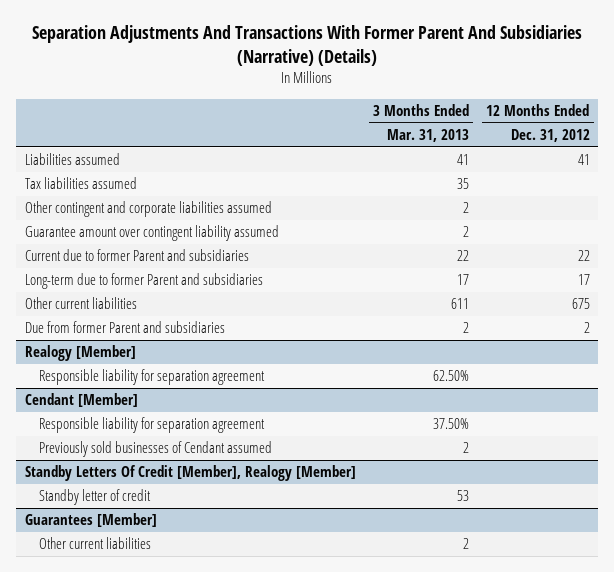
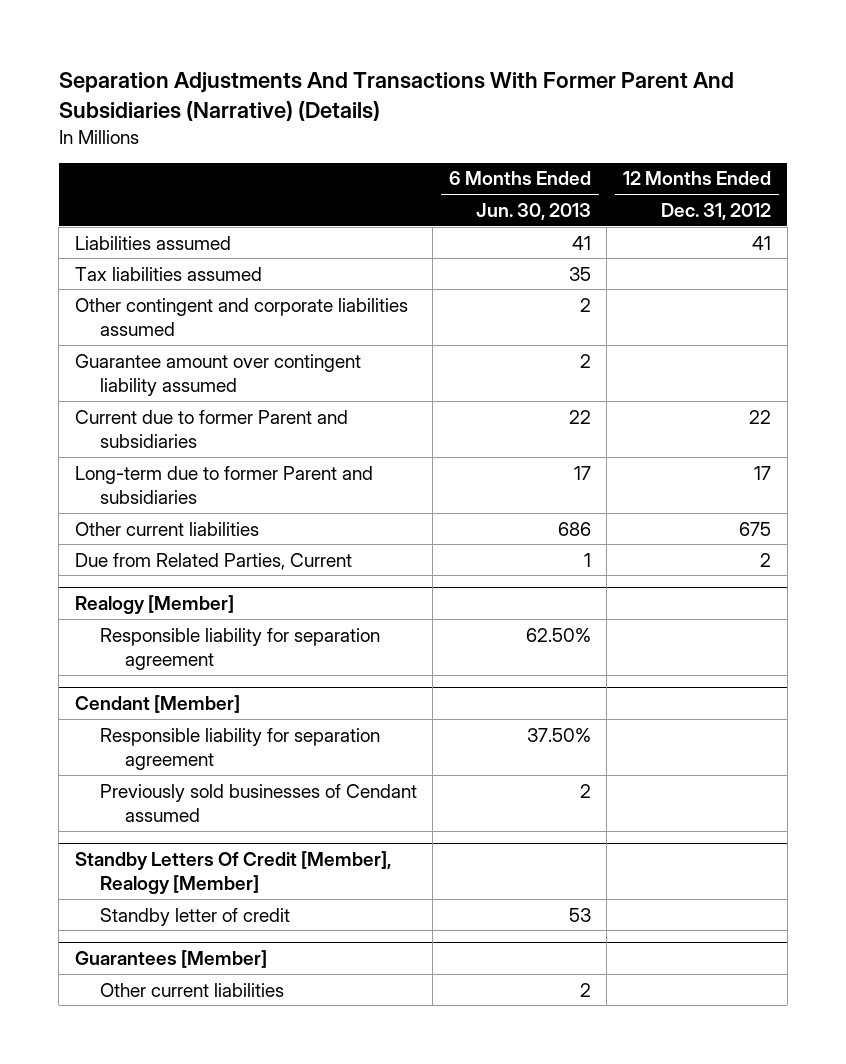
- | 3 Months Ended Mar. 31, 2013 | 12 Months Ended Dec. 31, 2012
+ | 6 Months Ended Jun. 30, 2013 | 12 Months Ended Dec. 31, 2012
- Due from former Parent and subsidiaries | 2 | 2
+ Due from Related Parties, Current | 1 | 2

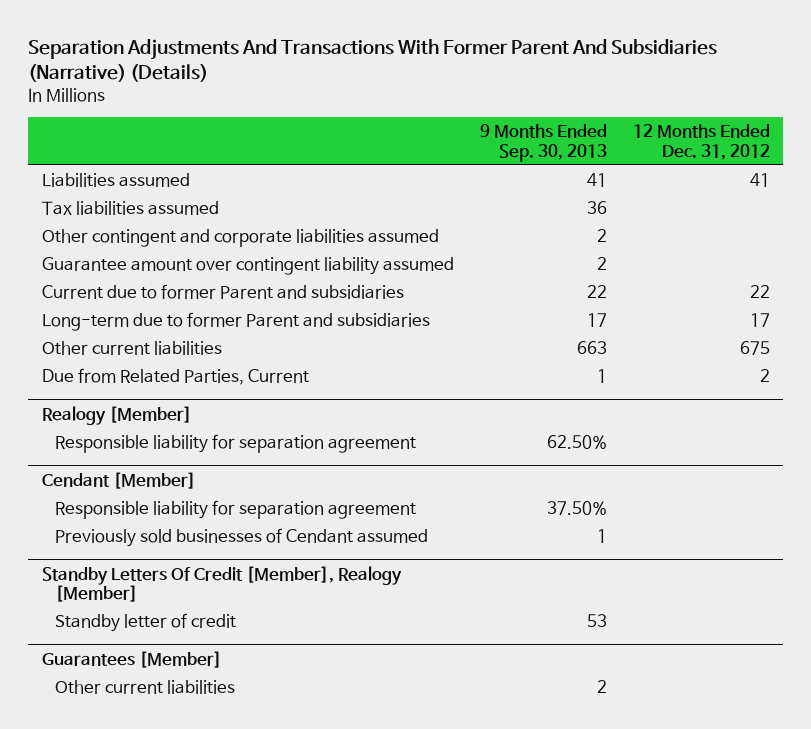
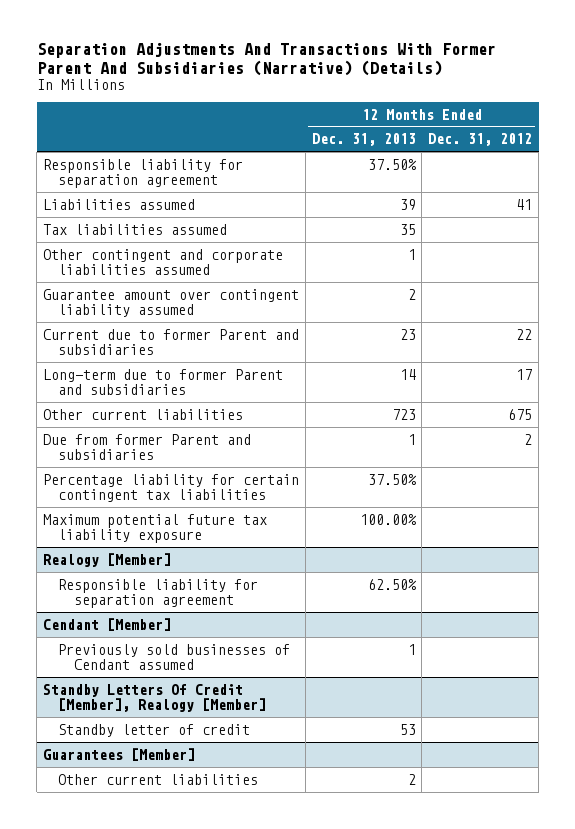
- | 9 Months Ended Sep. 30, 2013 | 12 Months Ended Dec. 31, 2012
+ | 12 Months Ended Dec. 31, 2013 | 12 Months Ended Dec. 31, 2012
+ Responsible liability for separation agreement | 37.50% |
- Due from Related Parties, Current | 1 | 2
+ Due from former Parent and subsidiaries | 1 | 2
+ Percentage liability for certain contingent tax liabilities | 37.50% |
+ Maximum potential future tax liability exposure | 100.00% |
@ Cendant [Member]
- Responsible liability for separation agreement | 37.50% |

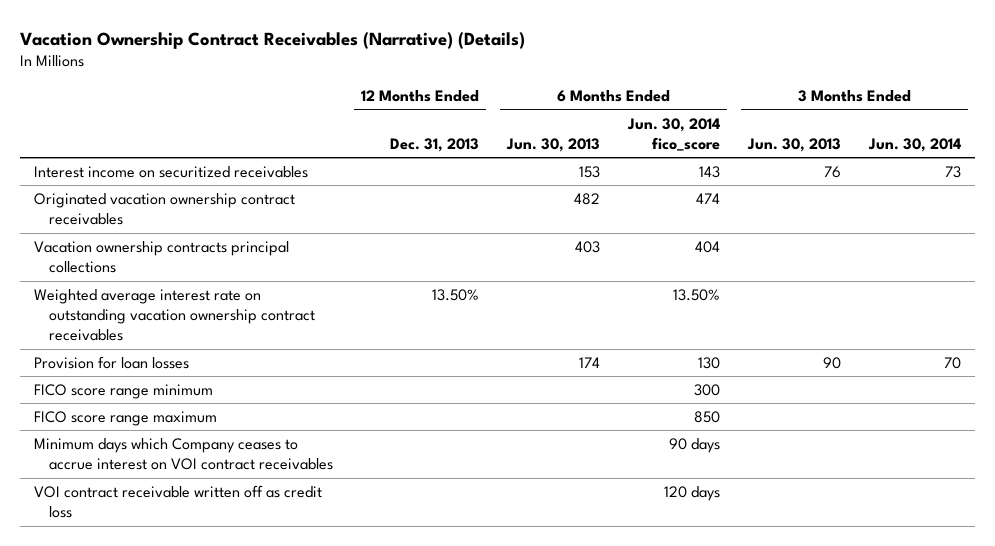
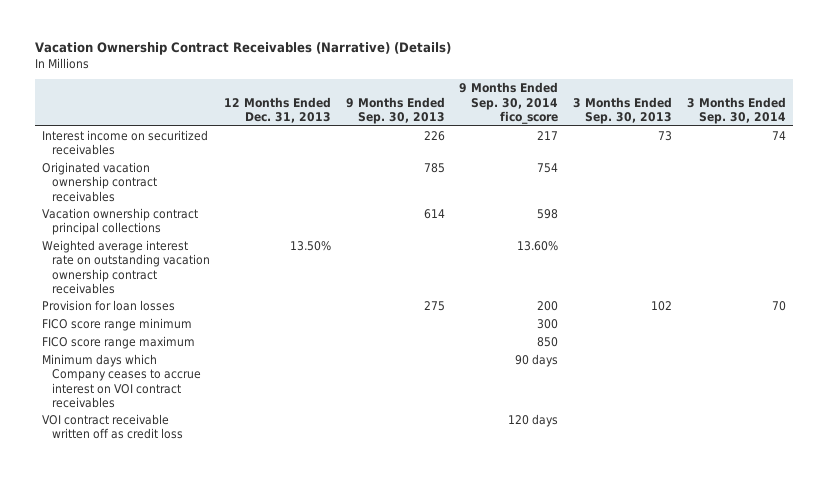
- | 12 Months Ended Dec. 31, 2013 | 6 Months Ended Jun. 30, 2013 | 6 Months Ended Jun. 30, 2014 fico_score | 3 Months Ended Jun. 30, 2013 | 3 Months Ended Jun. 30, 2014
+ | 12 Months Ended Dec. 31, 2013 | 9 Months Ended Sep. 30, 2013 | 9 Months Ended Sep. 30, 2014 fico_score | 3 Months Ended Sep. 30, 2013 | 3 Months Ended Sep. 30, 2014
- Vacation ownership contracts principal collections | | 403 | 404 | |
+ Vacation ownership contract principal collections | | 614 | 598 | |

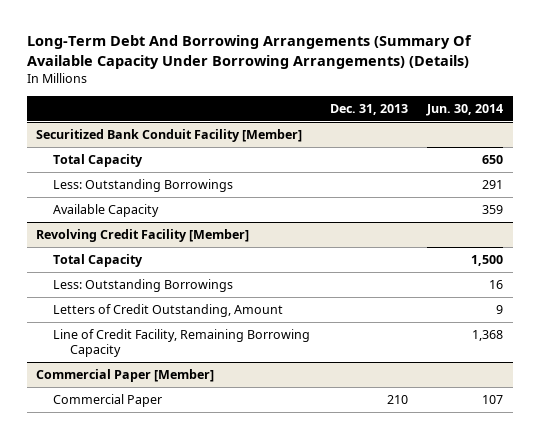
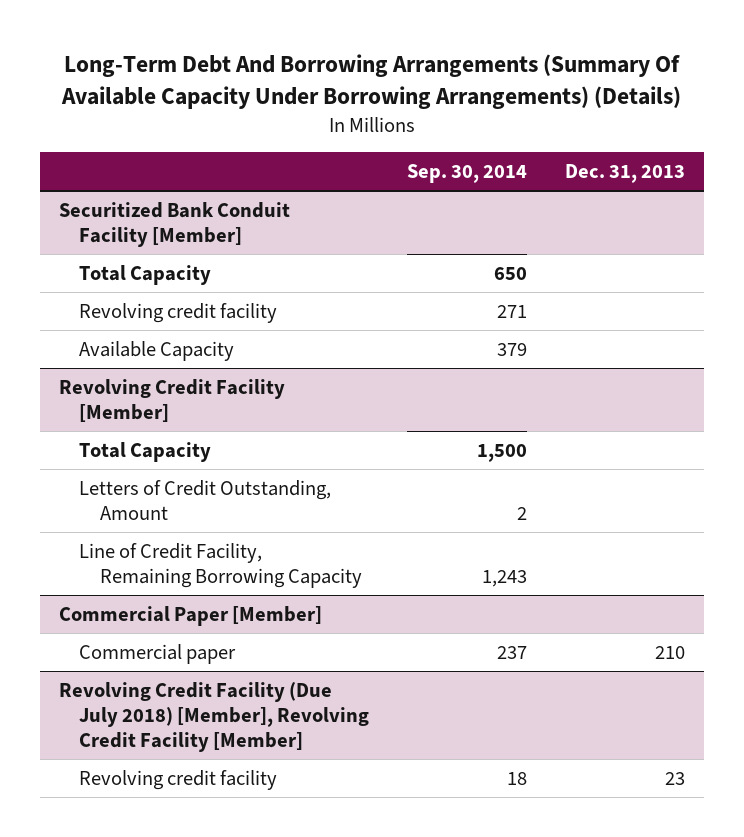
- | Dec. 31, 2013 | Jun. 30, 2014
+ | Sep. 30, 2014 | Dec. 31, 2013
@ Securitized Bank Conduit Facility [Member]
- Less: Outstanding Borrowings | | 291
+ Revolving credit facility | 271 |
@ Revolving Credit Facility [Member]
- Less: Outstanding Borrowings | | 16
@ Commercial Paper [Member]
- Commercial Paper | 210 | 107
+ Commercial paper | 237 | 210
+ Revolving Credit Facility (Due July 2018) [Member], Revolving Credit Facility [Member]
+ Revolving credit facility | 18 | 23

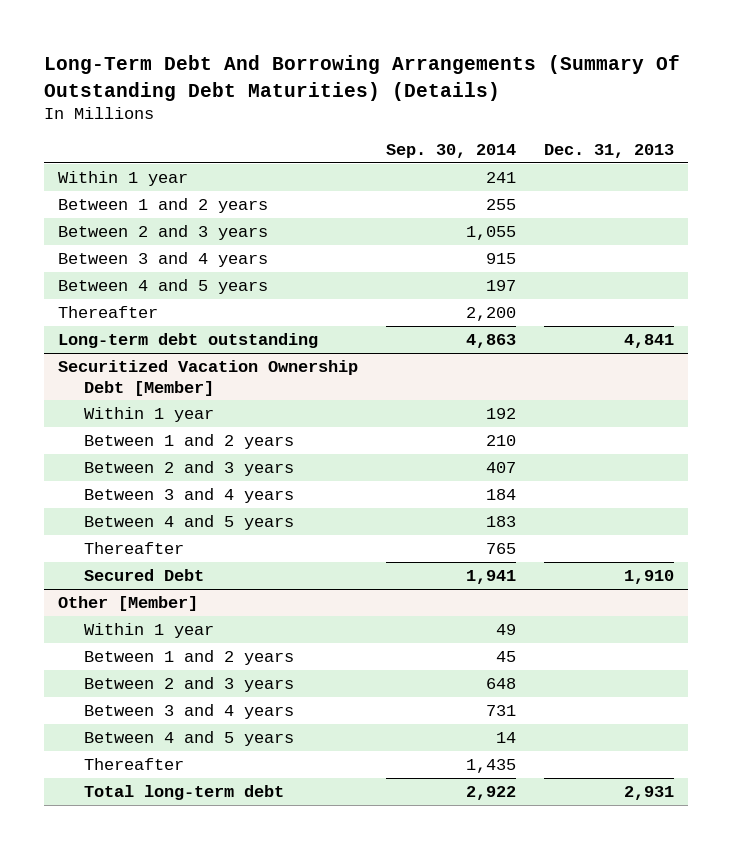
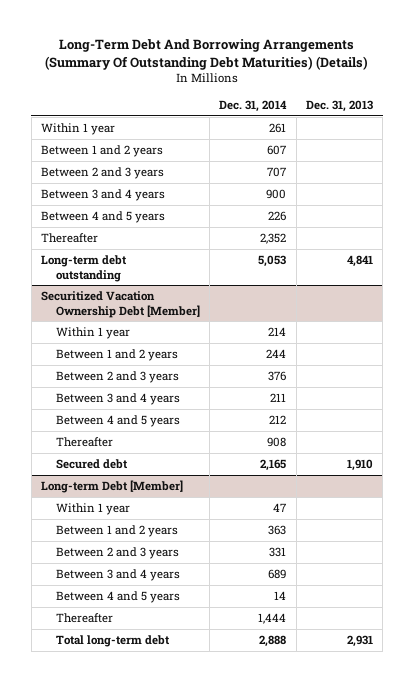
- | Sep. 30, 2014 | Dec. 31, 2013
+ | Dec. 31, 2014 | Dec. 31, 2013
@ Securitized Vacation Ownership Debt [Member]
- Secured Debt | 1,941 | 1,910
- Other [Member]
@ Securitized Vacation Ownership Debt [Member]
+ Secured debt | 2,165 | 1,910
+ Long-term Debt [Member]

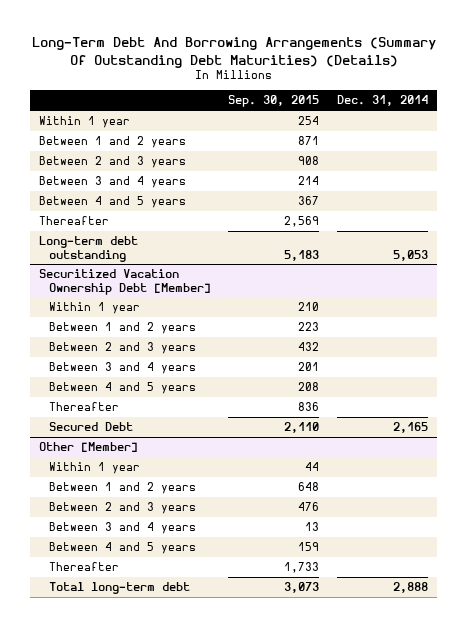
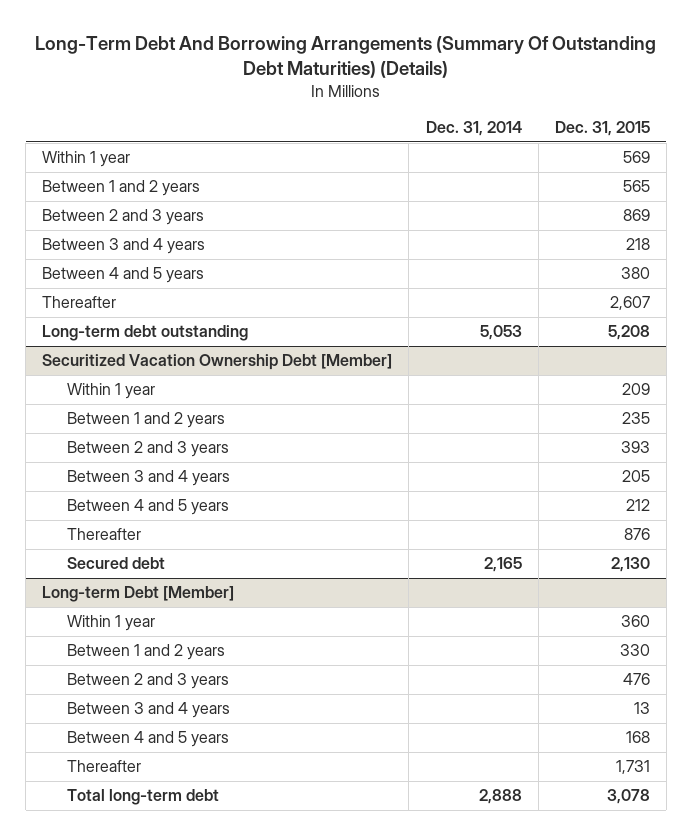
- | Sep. 30, 2015 | Dec. 31, 2014
+ | Dec. 31, 2014 | Dec. 31, 2015
@ Securitized Vacation Ownership Debt [Member]
- Secured Debt | 2,110 | 2,165
- Other [Member]
@ Securitized Vacation Ownership Debt [Member]
+ Secured debt | 2,165 | 2,130
+ Long-term Debt [Member]

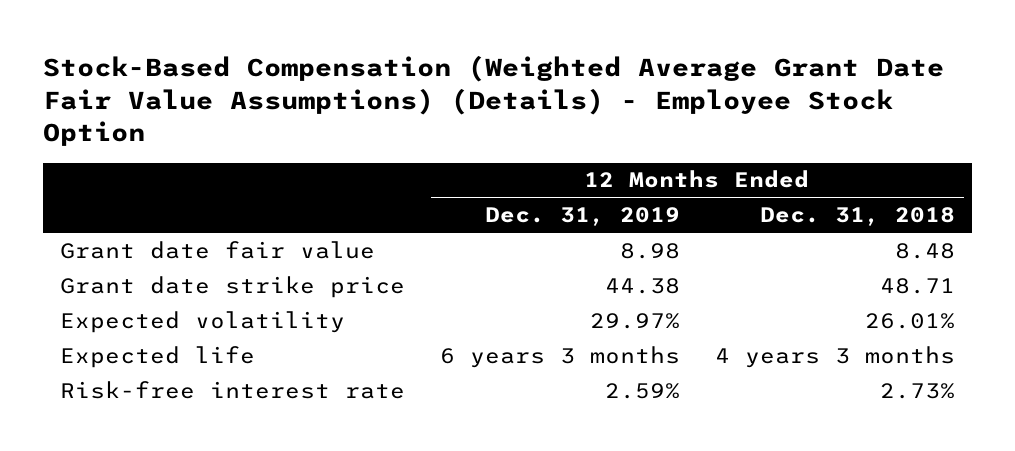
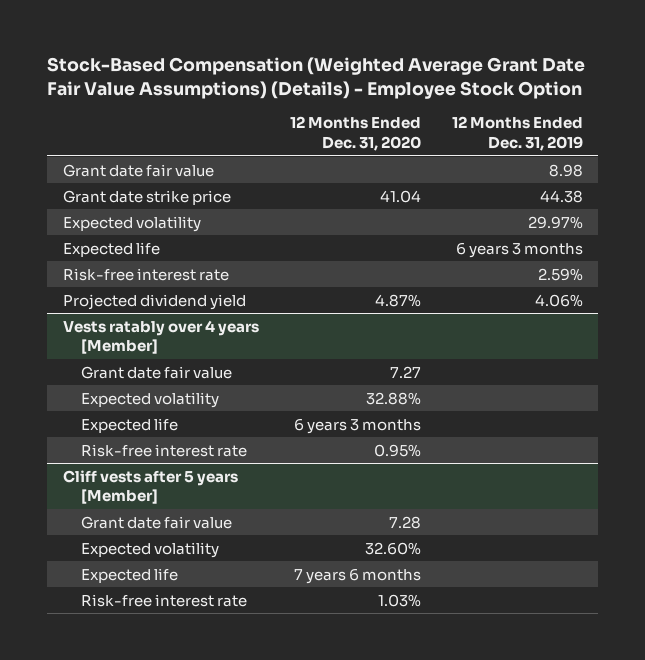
- | 12 Months Ended Dec. 31, 2019 | 12 Months Ended Dec. 31, 2018
+ | 12 Months Ended Dec. 31, 2020 | 12 Months Ended Dec. 31, 2019
+ Projected dividend yield | 4.87% | 4.06%
+ Vests ratably over 4 years [Member]
+ Grant date fair value | 7.27 |
+ Expected volatility | 32.88% |
+ Expected life | 6 years 3 months |
+ Risk-free interest rate | 0.95% |
+ Cliff vests after 5 years [Member]
+ Grant date fair value | 7.28 |
+ Expected volatility | 32.60% |
+ Expected life | 7 years 6 months |
+ Risk-free interest rate | 1.03% |

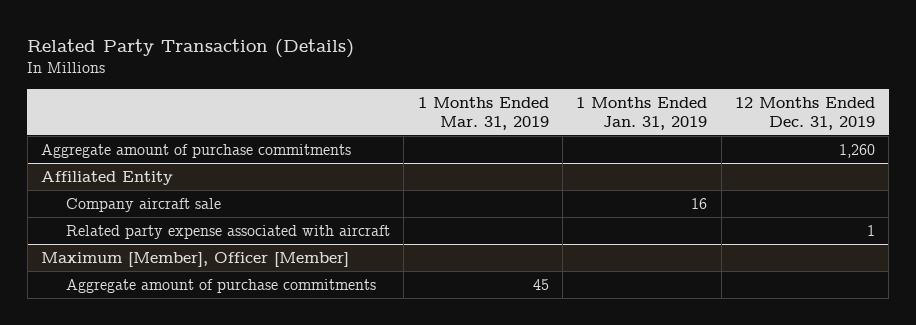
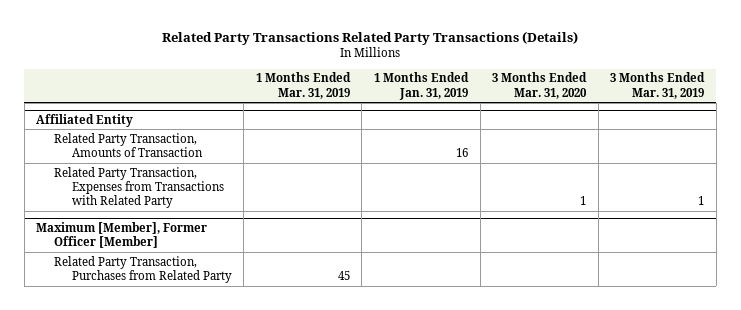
- Related Party Transaction (Details)
+ Related Party Transactions Related Party Transactions (Details)
- | 1 Months Ended Mar. 31, 2019 | 1 Months Ended Jan. 31, 2019 | 12 Months Ended Dec. 31, 2019
+ | 1 Months Ended Mar. 31, 2019 | 1 Months Ended Jan. 31, 2019 | 3 Months Ended Mar. 31, 2020 | 3 Months Ended Mar. 31, 2019
- Aggregate amount of purchase commitments | | | 1,260
@ Affiliated Entity
- Company aircraft sale | | 16 |
- Related party expense associated with aircraft | | | 1
- Maximum [Member], Officer [Member]
- Aggregate amount of purchase commitments | 45 | |
@ Affiliated Entity
+ Related Party Transaction, Amounts of Transaction | | 16 | |
+ Related Party Transaction, Expenses from Transactions with Related Party | | | 1 | 1
+ Maximum [Member], Former Officer [Member]
+ Related Party Transaction, Purchases from Related Party | 45 | | |

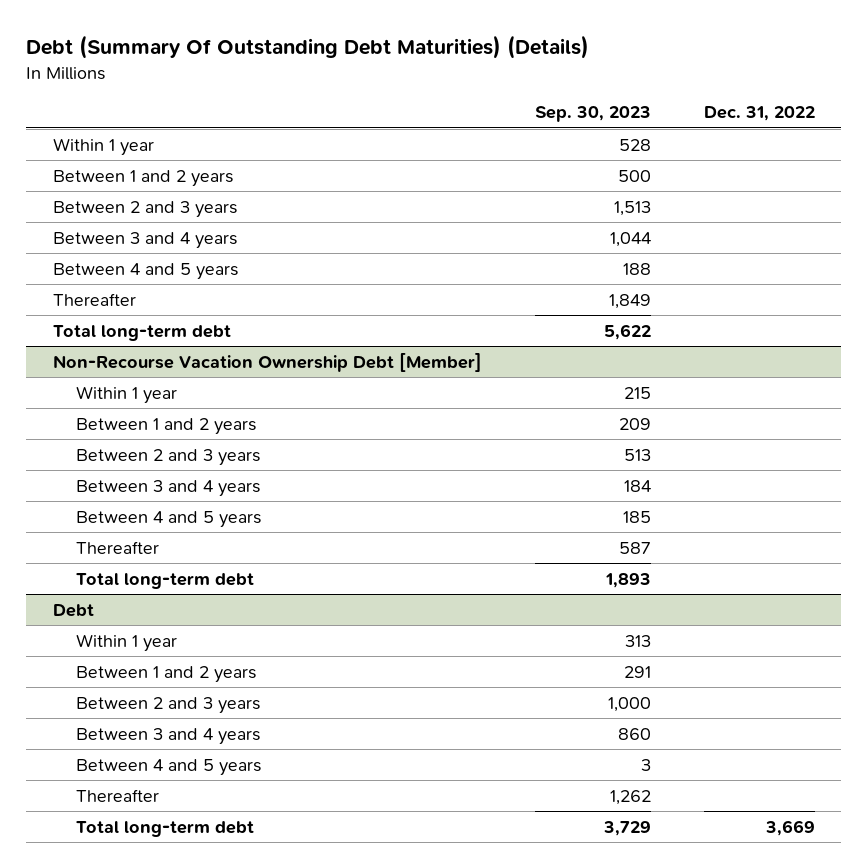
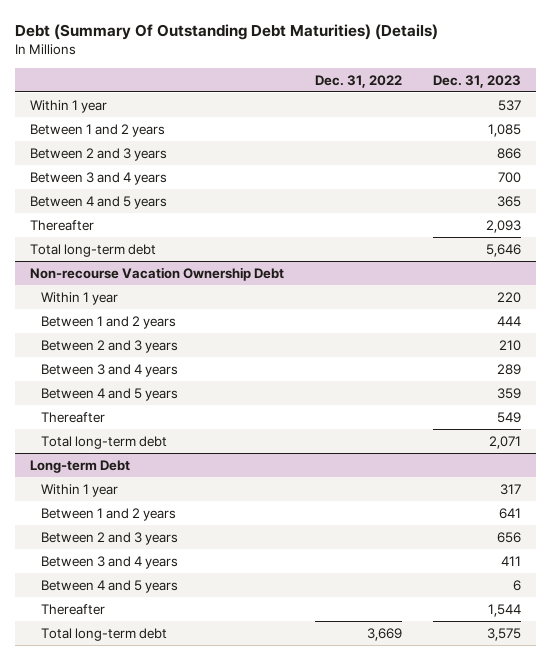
- | Sep. 30, 2023 | Dec. 31, 2022
+ | Dec. 31, 2022 | Dec. 31, 2023
- Non-Recourse Vacation Ownership Debt [Member]
+ Non-recourse Vacation Ownership Debt
- Debt
+ Long-term Debt

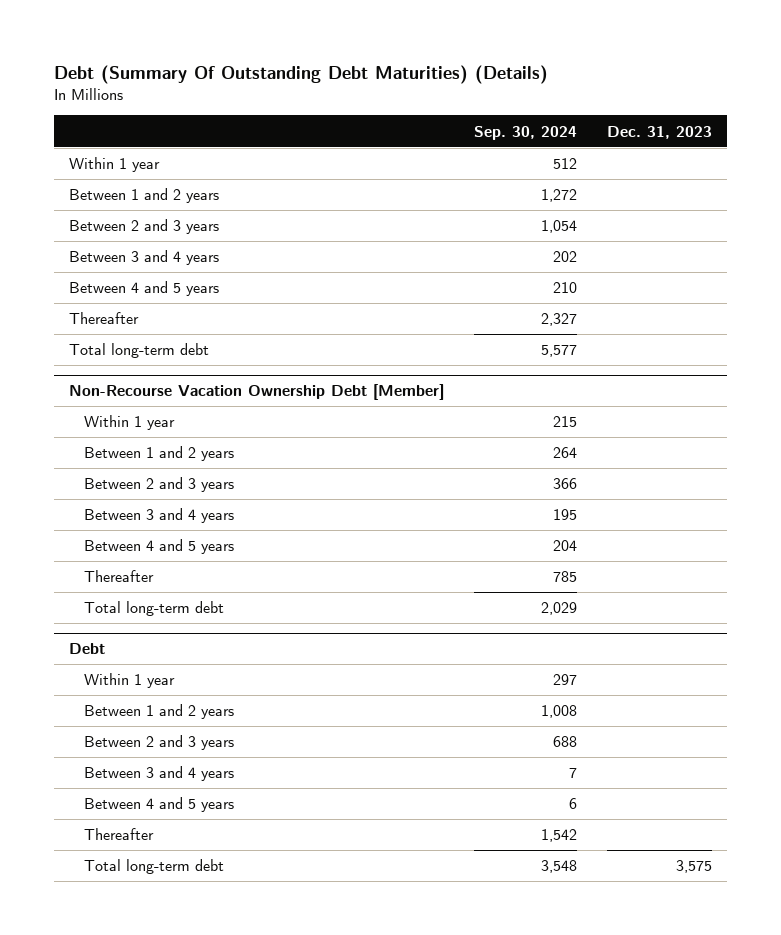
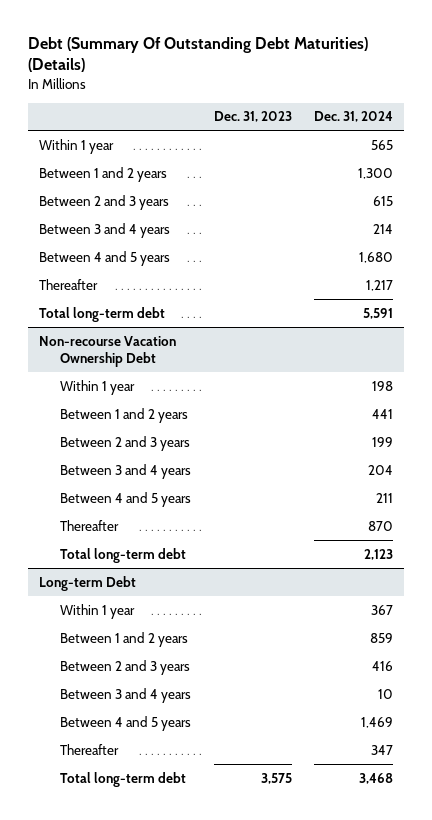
- | Sep. 30, 2024 | Dec. 31, 2023
+ | Dec. 31, 2023 | Dec. 31, 2024
- Non-Recourse Vacation Ownership Debt [Member]
+ Non-recourse Vacation Ownership Debt
- Debt
+ Long-term Debt

